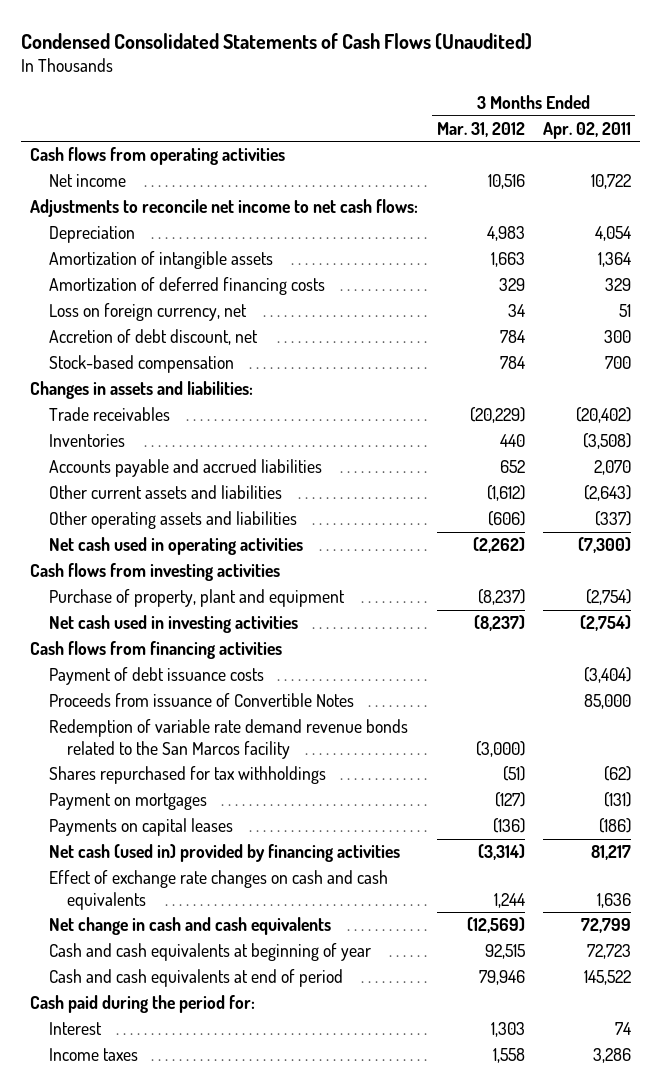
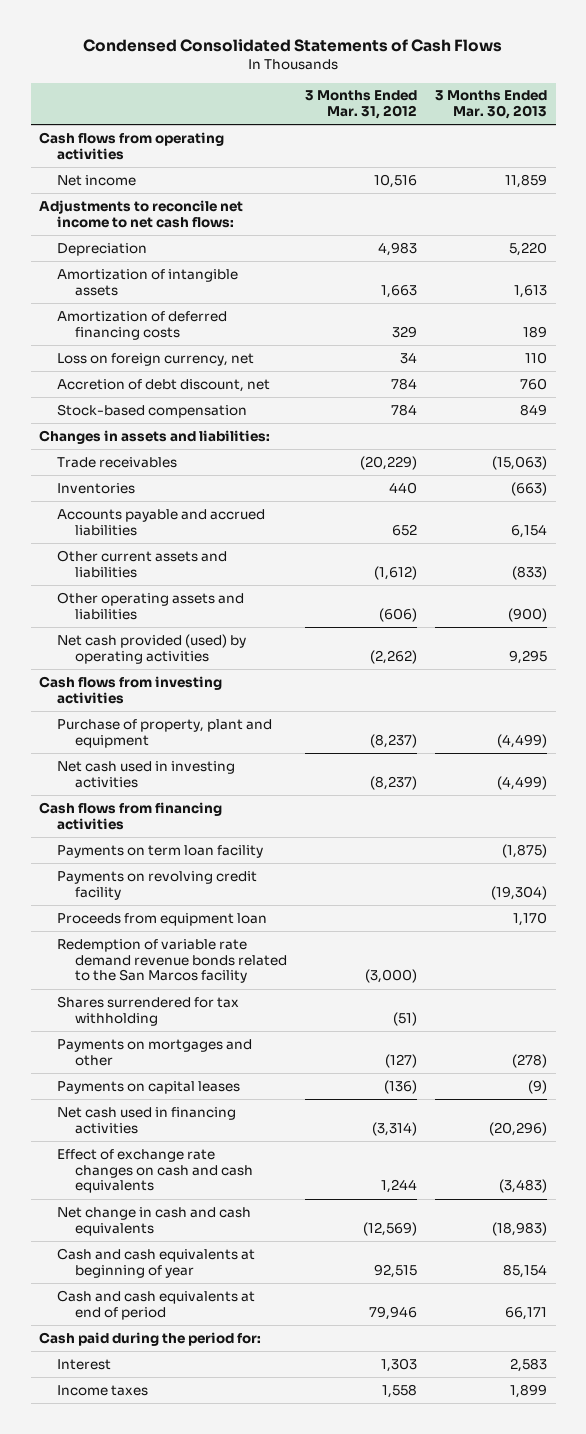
- Condensed Consolidated Statements of Cash Flows (Unaudited)
+ Condensed Consolidated Statements of Cash Flows
- | 3 Months Ended Mar. 31, 2012 | 3 Months Ended Apr. 02, 2011
+ | 3 Months Ended Mar. 31, 2012 | 3 Months Ended Mar. 30, 2013
- Net cash used in operating activities | (2,262) | (7,300)
+ Net cash provided (used) by operating activities | (2,262) | 9,295
- Payment of debt issuance costs | | (3,404)
- Proceeds from issuance of Convertible Notes | | 85,000
+ Payments on term loan facility | | (1,875)
+ Payments on revolving credit facility | | (19,304)
+ Proceeds from equipment loan | | 1,170
- Shares repurchased for tax withholdings | (51) | (62)
- Payment on mortgages | (127) | (131)
+ Shares surrendered for tax withholding | (51) |
+ Payments on mortgages and other | (127) | (278)
- Net cash (used in) provided by financing activities | (3,314) | 81,217
+ Net cash used in financing activities | (3,314) | (20,296)

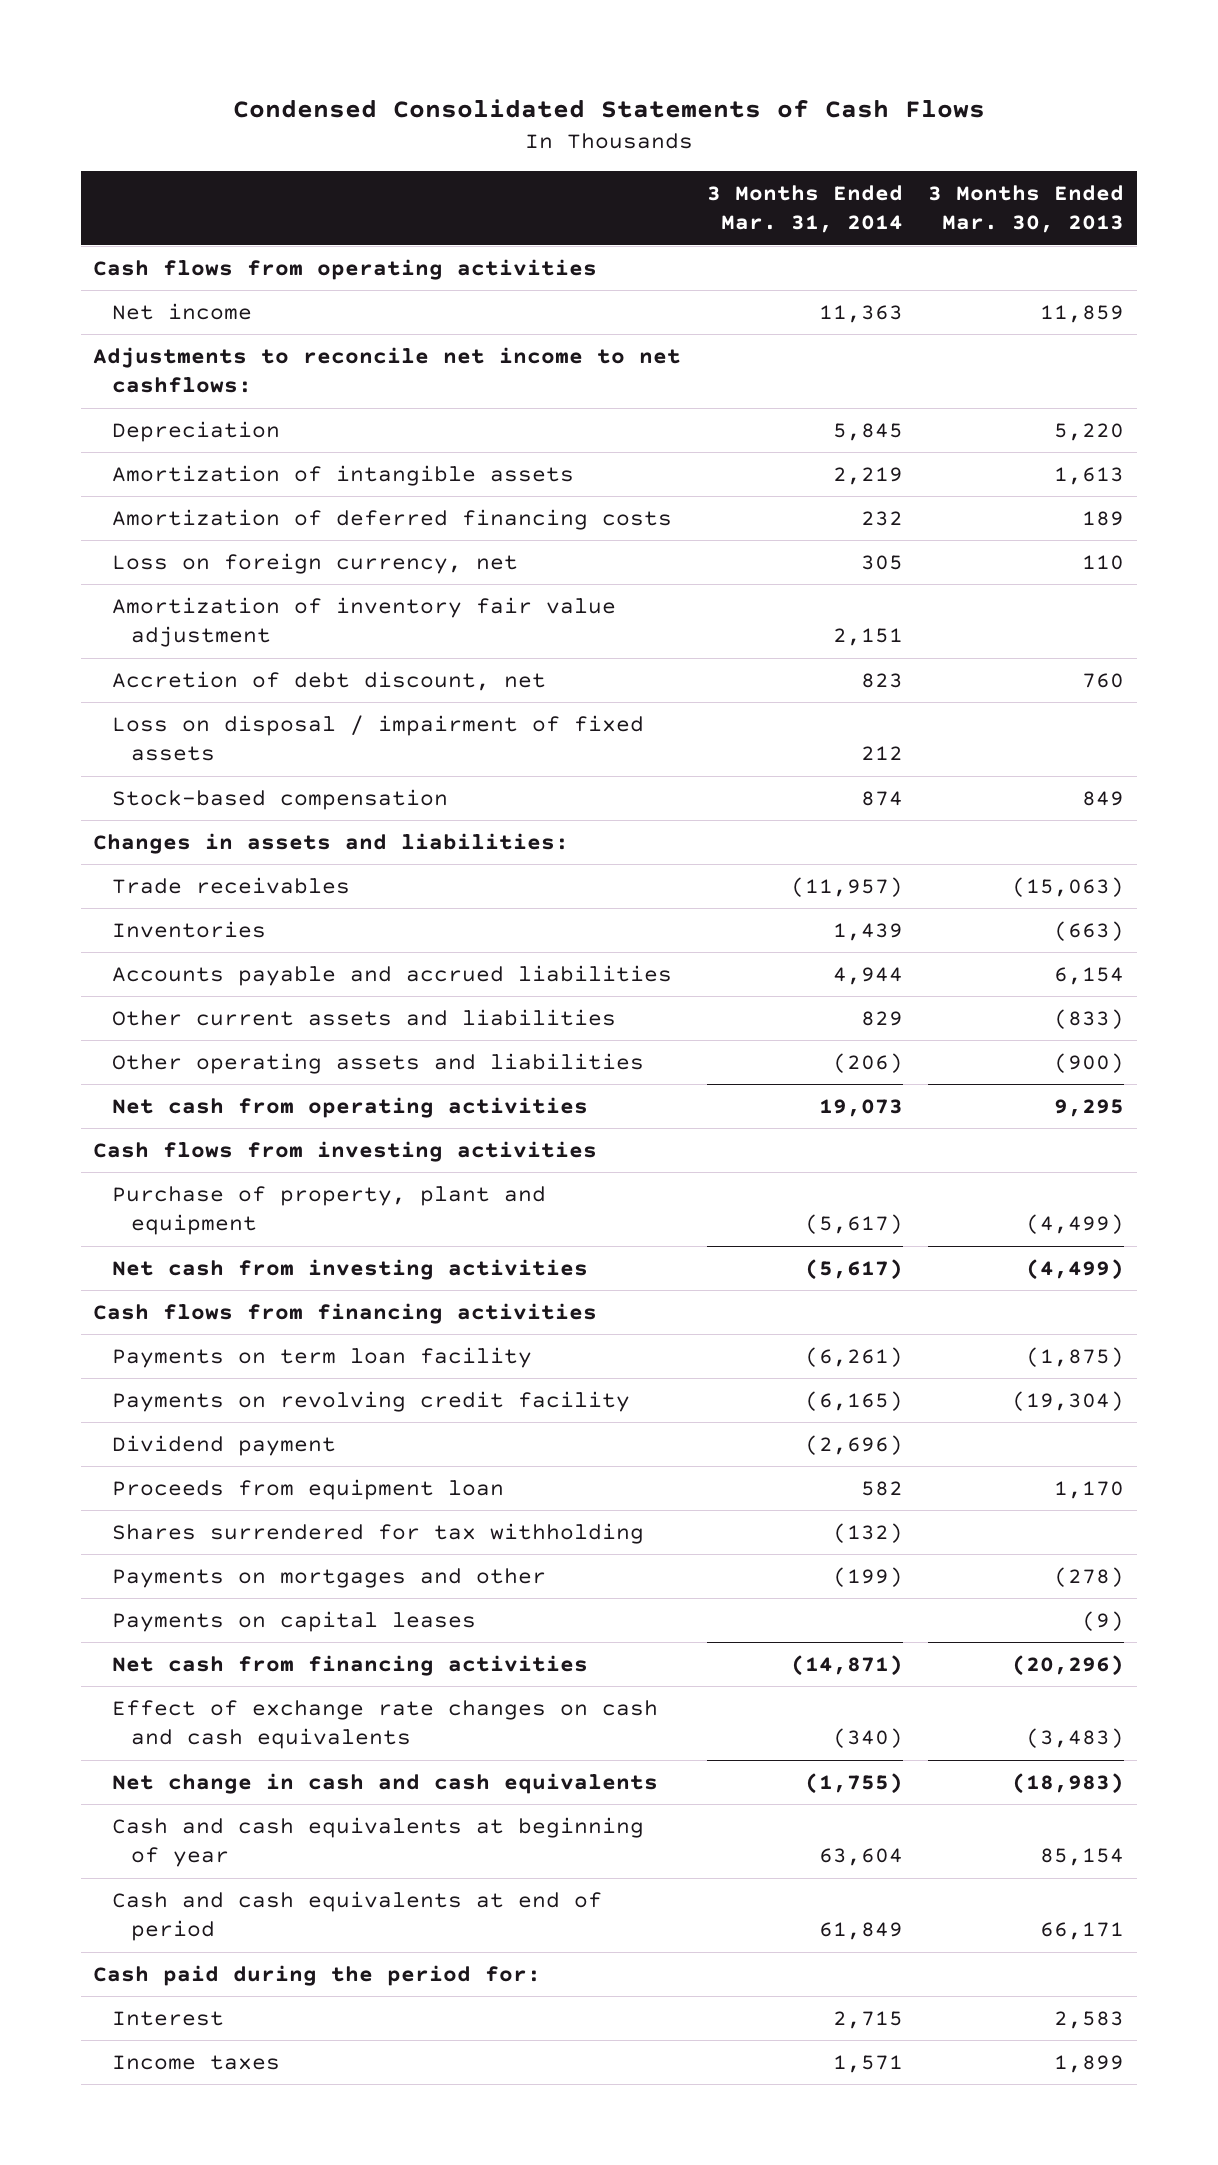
- | 3 Months Ended Mar. 31, 2012 | 3 Months Ended Mar. 30, 2013
+ | 3 Months Ended Mar. 31, 2014 | 3 Months Ended Mar. 30, 2013
- Adjustments to reconcile net income to net cash flows:
+ Adjustments to reconcile net income to net cashflows:
+ Amortization of inventory fair value adjustment | 2,151 |
+ Loss on disposal / impairment of fixed assets | 212 |
- Net cash provided (used) by operating activities | (2,262) | 9,295
+ Net cash from operating activities | 19,073 | 9,295
- Net cash used in investing activities | (8,237) | (4,499)
+ Net cash from investing activities | (5,617) | (4,499)
+ Dividend payment | (2,696) |
- Redemption of variable rate demand revenue bonds related to the San Marcos facility | (3,000) |
- Net cash used in financing activities | (3,314) | (20,296)
+ Net cash from financing activities | (14,871) | (20,296)

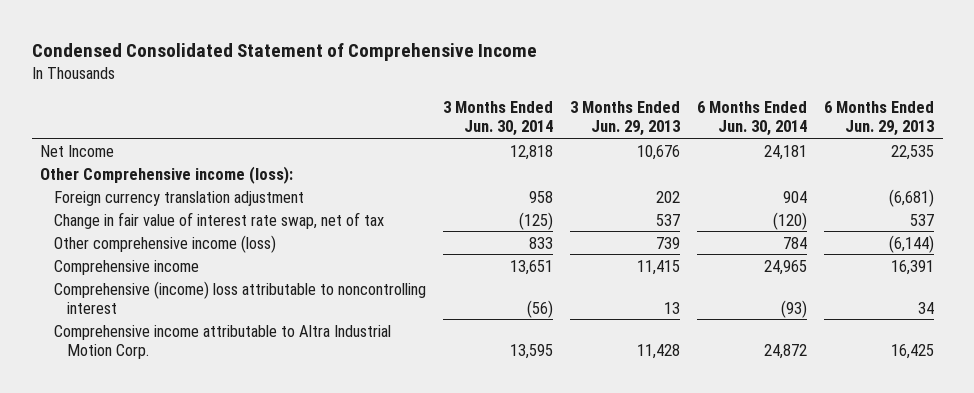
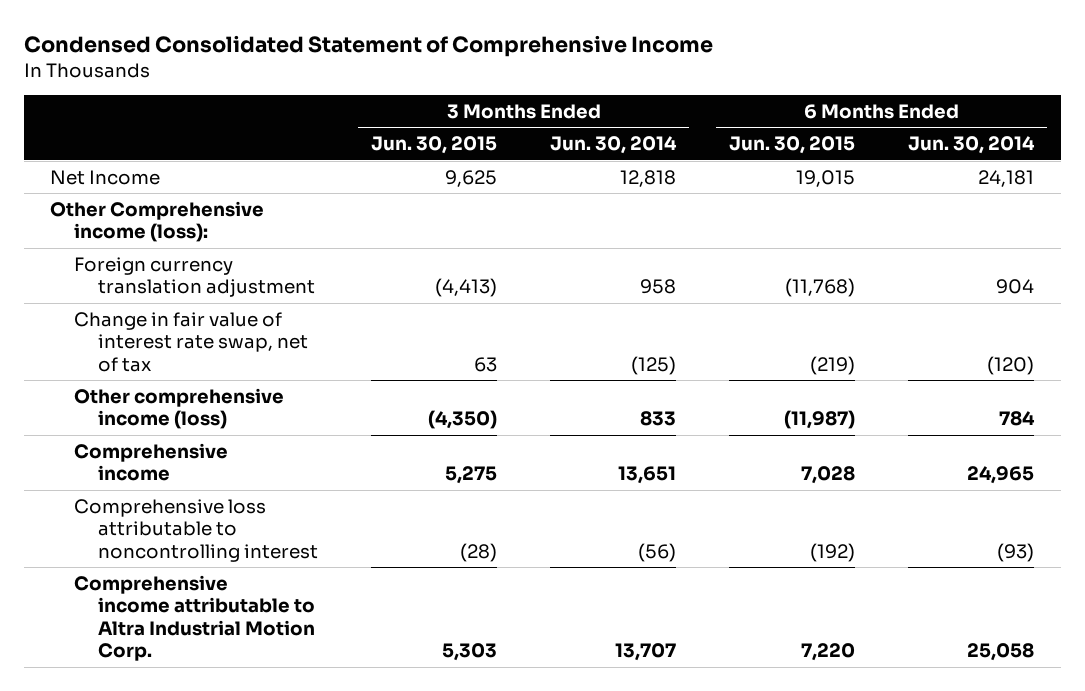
- | 3 Months Ended Jun. 30, 2014 | 3 Months Ended Jun. 29, 2013 | 6 Months Ended Jun. 30, 2014 | 6 Months Ended Jun. 29, 2013
+ | 3 Months Ended Jun. 30, 2015 | 3 Months Ended Jun. 30, 2014 | 6 Months Ended Jun. 30, 2015 | 6 Months Ended Jun. 30, 2014
- Comprehensive (income) loss attributable to noncontrolling interest | (56) | 13 | (93) | 34
- Comprehensive income attributable to Altra Industrial Motion Corp. | 13,595 | 11,428 | 24,872 | 16,425
+ Comprehensive loss attributable to noncontrolling interest | (28) | (56) | (192) | (93)
+ Comprehensive income attributable to Altra Industrial Motion Corp. | 5,303 | 13,707 | 7,220 | 25,058

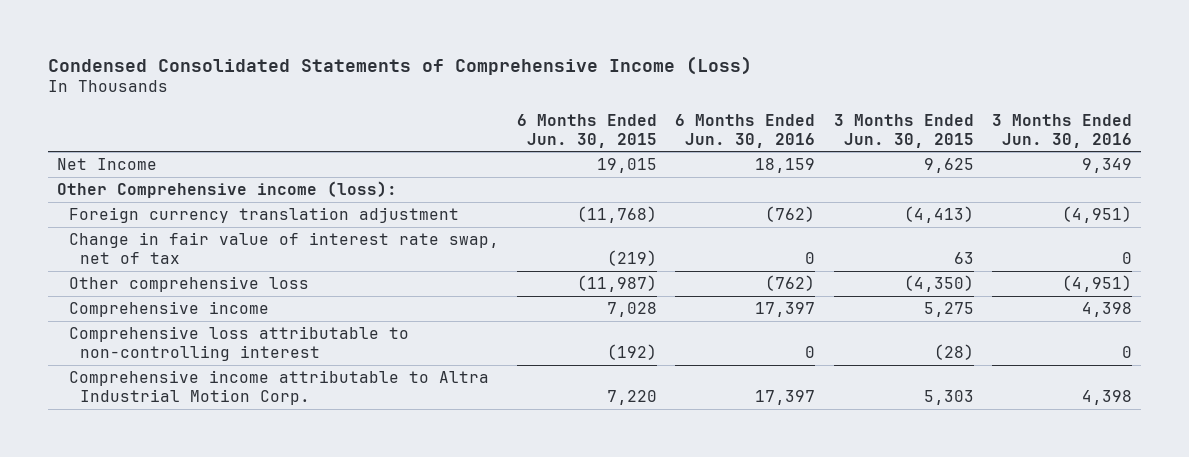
- Condensed Consolidated Statement of Comprehensive Income
+ Condensed Consolidated Statements of Comprehensive Income (Loss)
- | 3 Months Ended Jun. 30, 2015 | 3 Months Ended Jun. 30, 2014 | 6 Months Ended Jun. 30, 2015 | 6 Months Ended Jun. 30, 2014
+ | 6 Months Ended Jun. 30, 2015 | 6 Months Ended Jun. 30, 2016 | 3 Months Ended Jun. 30, 2015 | 3 Months Ended Jun. 30, 2016
- Other comprehensive income (loss) | (4,350) | 833 | (11,987) | 784
+ Other comprehensive loss | (11,987) | (762) | (4,350) | (4,951)
- Comprehensive loss attributable to noncontrolling interest | (28) | (56) | (192) | (93)
+ Comprehensive loss attributable to non-controlling interest | (192) | 0 | (28) | 0

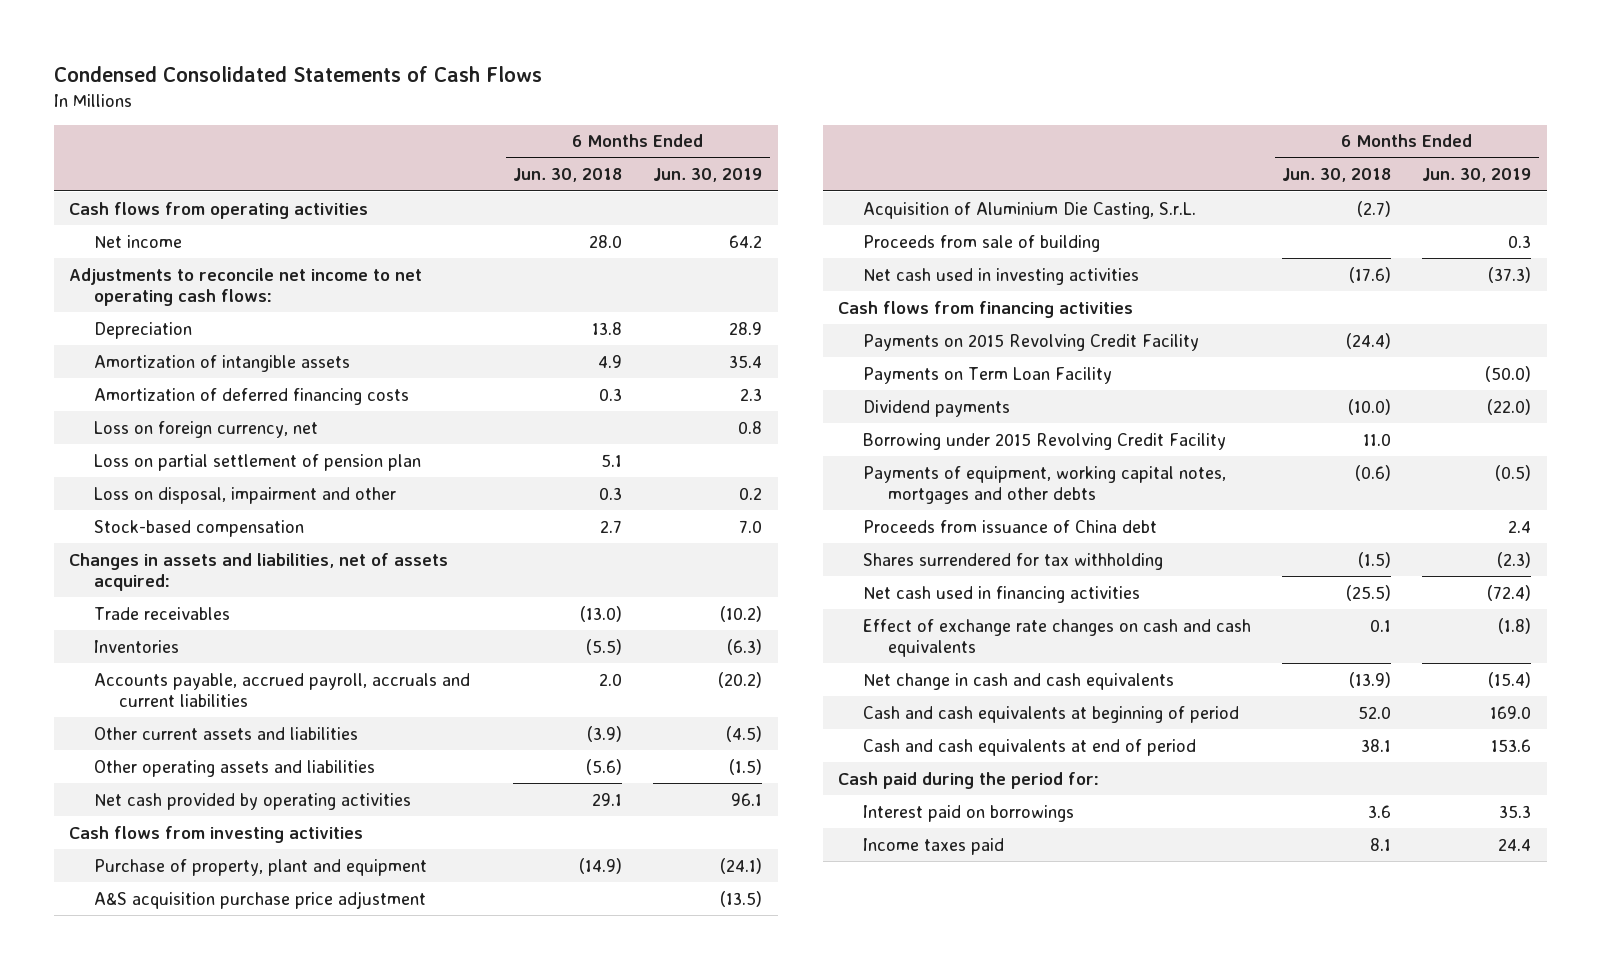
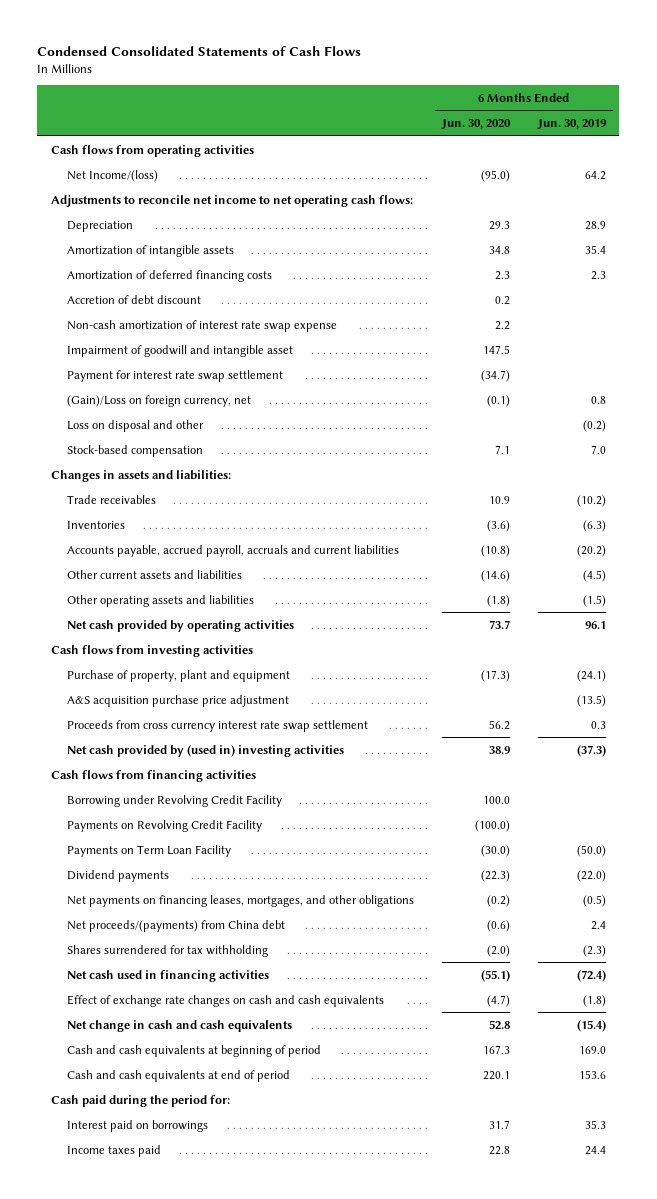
- | 6 Months Ended Jun. 30, 2018 | 6 Months Ended Jun. 30, 2019
+ | 6 Months Ended Jun. 30, 2020 | 6 Months Ended Jun. 30, 2019
- Net income | 28.0 | 64.2
+ Net Income/(loss) | (95.0) | 64.2
- Loss on foreign currency, net | | 0.8
- Loss on partial settlement of pension plan | 5.1 |
- Loss on disposal, impairment and other | 0.3 | 0.2
+ Accretion of debt discount | 0.2 |
+ Non-cash amortization of interest rate swap expense | 2.2 |
+ Impairment of goodwill and intangible asset | 147.5 |
+ Payment for interest rate swap settlement | (34.7) |
+ (Gain)/Loss on foreign currency, net | (0.1) | 0.8
+ Loss on disposal and other | | (0.2)
- Changes in assets and liabilities, net of assets acquired:
+ Changes in assets and liabilities:
- Acquisition of Aluminium Die Casting, S.r.L. | (2.7) |
- Proceeds from sale of building | | 0.3
- Net cash used in investing activities | (17.6) | (37.3)
+ Proceeds from cross currency interest rate swap settlement | 56.2 | 0.3
+ Net cash provided by (used in) investing activities | 38.9 | (37.3)
- Payments on 2015 Revolving Credit Facility | (24.4) |
+ Borrowing under Revolving Credit Facility | 100.0 |
+ Payments on Revolving Credit Facility | (100.0) |
- Borrowing under 2015 Revolving Credit Facility | 11.0 |
- Payments of equipment, working capital notes, mortgages and other debts | (0.6) | (0.5)
- Proceeds from issuance of China debt | | 2.4
+ Net payments on financing leases, mortgages, and other obligations | (0.2) | (0.5)
+ Net proceeds/(payments) from China debt | (0.6) | 2.4

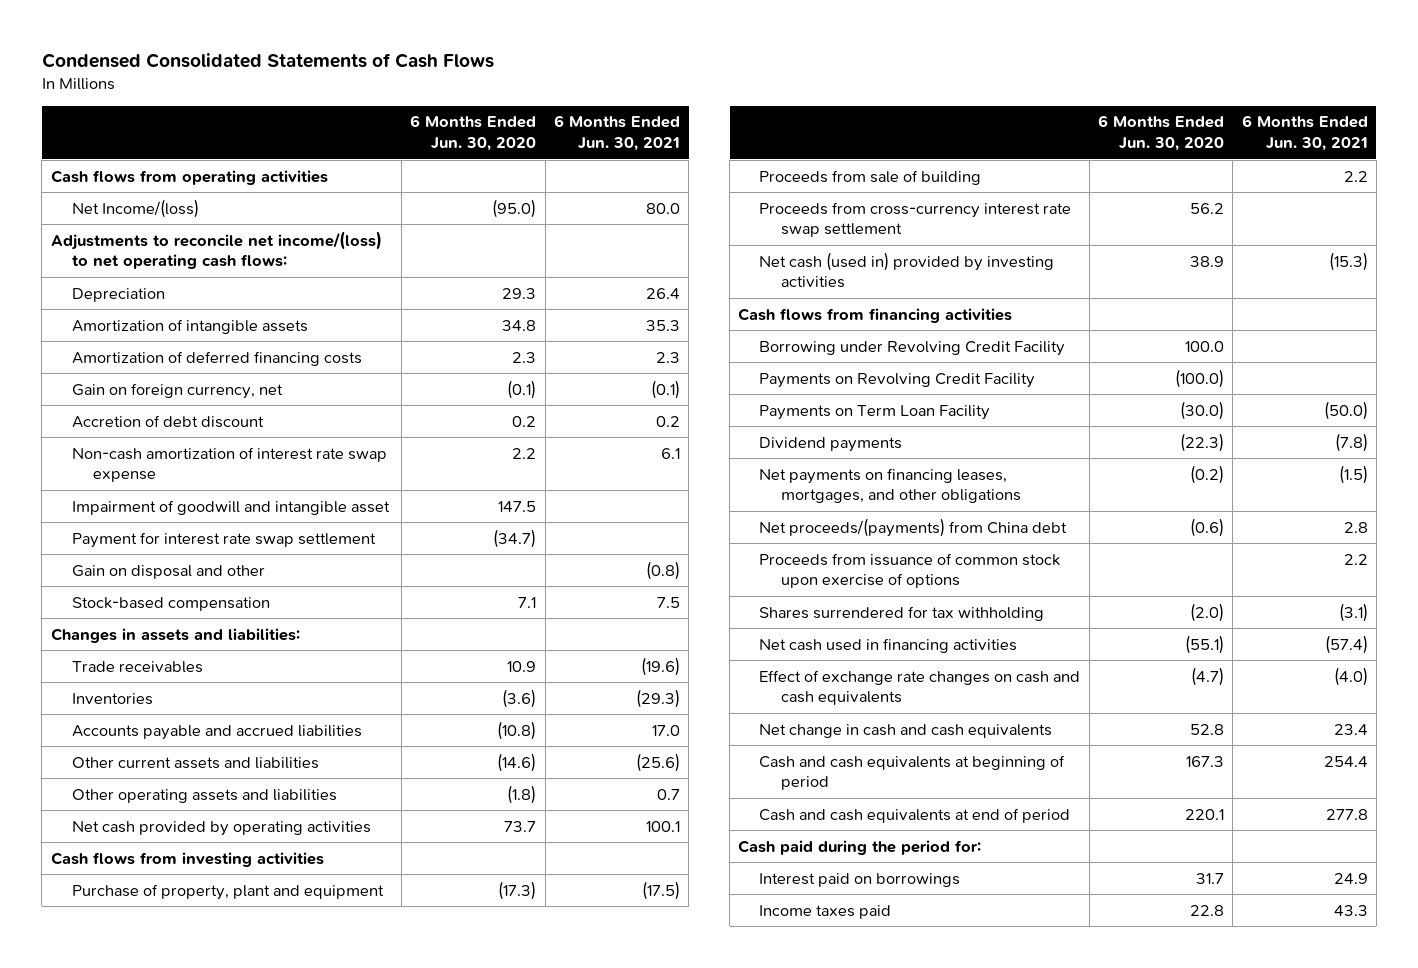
- | 6 Months Ended Jun. 30, 2020 | 6 Months Ended Jun. 30, 2019
+ | 6 Months Ended Jun. 30, 2020 | 6 Months Ended Jun. 30, 2021
- Adjustments to reconcile net income to net operating cash flows:
+ Adjustments to reconcile net income/(loss) to net operating cash flows:
+ Gain on foreign currency, net | (0.1) | (0.1)
- (Gain)/Loss on foreign currency, net | (0.1) | 0.8
- Loss on disposal and other | | (0.2)
+ Gain on disposal and other | | (0.8)
- Accounts payable, accrued payroll, accruals and current liabilities | (10.8) | (20.2)
+ Accounts payable and accrued liabilities | (10.8) | 17.0
- A&S acquisition purchase price adjustment | | (13.5)
- Proceeds from cross currency interest rate swap settlement | 56.2 | 0.3
- Net cash provided by (used in) investing activities | 38.9 | (37.3)
+ Proceeds from sale of building | | 2.2
+ Proceeds from cross-currency interest rate swap settlement | 56.2 |
+ Net cash (used in) provided by investing activities | 38.9 | (15.3)
+ Proceeds from issuance of common stock upon exercise of options | | 2.2

